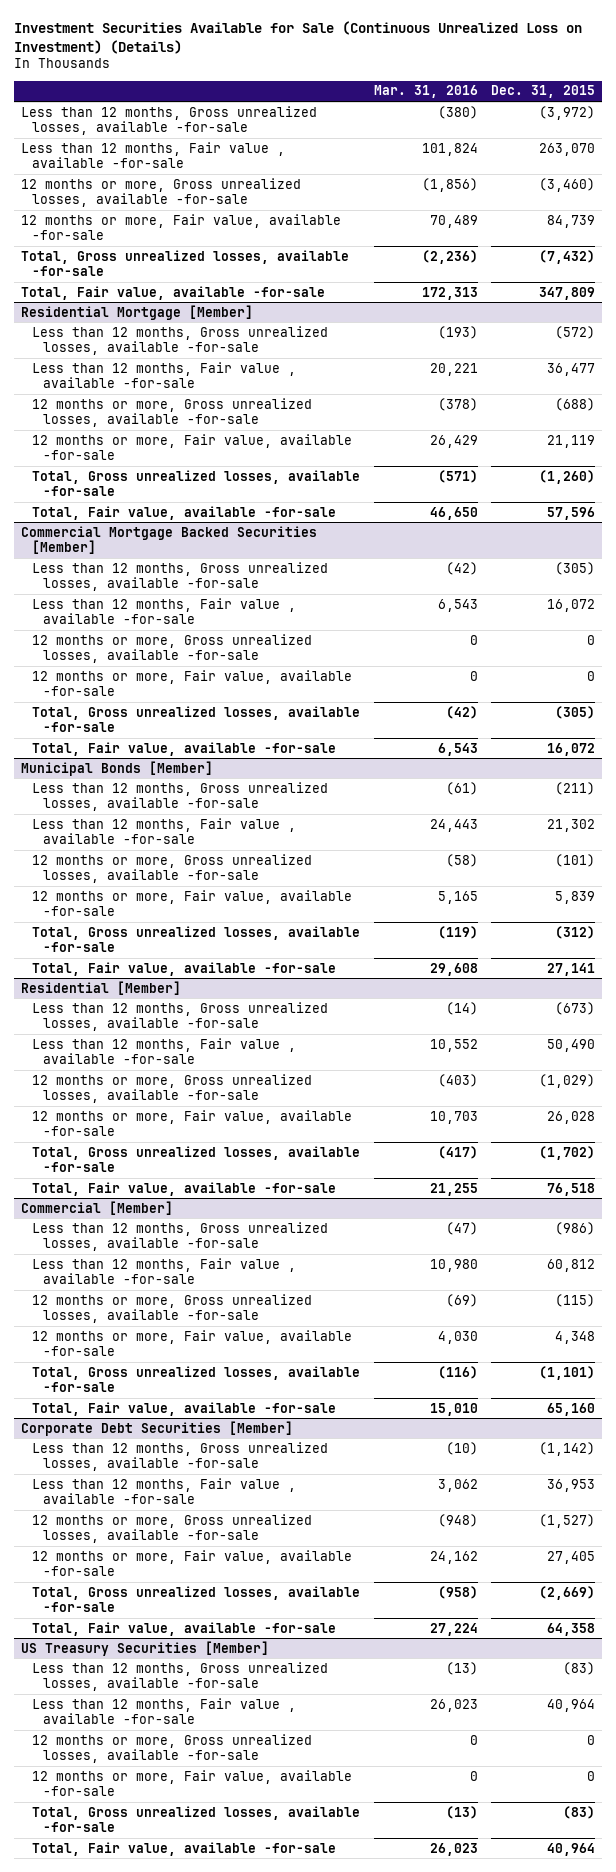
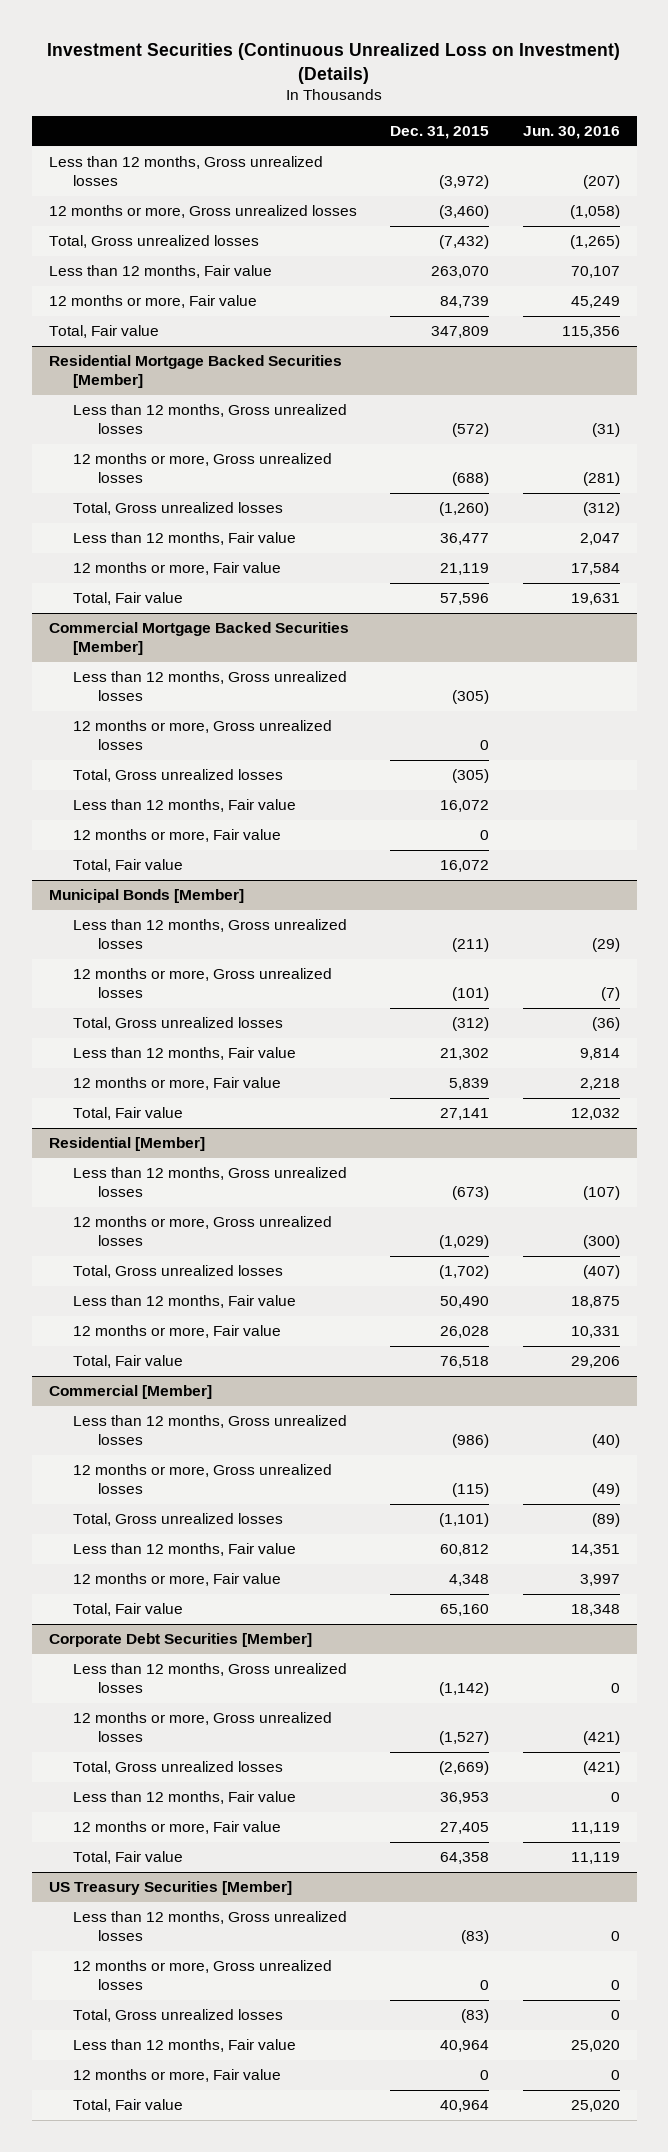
- Investment Securities Available for Sale (Continuous Unrealized Loss on Investment) (Details)
+ Investment Securities (Continuous Unrealized Loss on Investment) (Details)
- | Mar. 31, 2016 | Dec. 31, 2015
+ | Dec. 31, 2015 | Jun. 30, 2016
- Less than 12 months, Gross unrealized losses, available -for-sale | (380) | (3,972)
- Less than 12 months, Fair value , available -for-sale | 101,824 | 263,070
- 12 months or more, Gross unrealized losses, available -for-sale | (1,856) | (3,460)
- 12 months or more, Fair value, available -for-sale | 70,489 | 84,739
- Total, Gross unrealized losses, available -for-sale | (2,236) | (7,432)
- Total, Fair value, available -for-sale | 172,313 | 347,809
- Residential Mortgage [Member]
- Less than 12 months, Gross unrealized losses, available -for-sale | (193) | (572)
- Less than 12 months, Fair value , available -for-sale | 20,221 | 36,477
- 12 months or more, Gross unrealized losses, available -for-sale | (378) | (688)
- 12 months or more, Fair value, available -for-sale | 26,429 | 21,119
- Total, Gross unrealized losses, available -for-sale | (571) | (1,260)
- Total, Fair value, available -for-sale | 46,650 | 57,596
+ Less than 12 months, Gross unrealized losses | (3,972) | (207)
+ 12 months or more, Gross unrealized losses | (3,460) | (1,058)
+ Total, Gross unrealized losses | (7,432) | (1,265)
+ Less than 12 months, Fair value | 263,070 | 70,107
+ 12 months or more, Fair value | 84,739 | 45,249
+ Total, Fair value | 347,809 | 115,356
+ Residential Mortgage Backed Securities [Member]
+ Less than 12 months, Gross unrealized losses | (572) | (31)
+ 12 months or more, Gross unrealized losses | (688) | (281)
+ Total, Gross unrealized losses | (1,260) | (312)
+ Less than 12 months, Fair value | 36,477 | 2,047
+ 12 months or more, Fair value | 21,119 | 17,584
+ Total, Fair value | 57,596 | 19,631
@ Commercial Mortgage Backed Securities [Member]
- Less than 12 months, Gross unrealized losses, available -for-sale | (42) | (305)
- Less than 12 months, Fair value , available -for-sale | 6,543 | 16,072
- 12 months or more, Gross unrealized losses, available -for-sale | 0 | 0
- 12 months or more, Fair value, available -for-sale | 0 | 0
- Total, Gross unrealized losses, available -for-sale | (42) | (305)
- Total, Fair value, available -for-sale | 6,543 | 16,072
+ Less than 12 months, Gross unrealized losses | (305) |
+ 12 months or more, Gross unrealized losses | 0 |
+ Total, Gross unrealized losses | (305) |
+ Less than 12 months, Fair value | 16,072 |
+ 12 months or more, Fair value | 0 |
+ Total, Fair value | 16,072 |
@ Municipal Bonds [Member]
- Less than 12 months, Gross unrealized losses, available -for-sale | (61) | (211)
- Less than 12 months, Fair value , available -for-sale | 24,443 | 21,302
- 12 months or more, Gross unrealized losses, available -for-sale | (58) | (101)
- 12 months or more, Fair value, available -for-sale | 5,165 | 5,839
- Total, Gross unrealized losses, available -for-sale | (119) | (312)
- Total, Fair value, available -for-sale | 29,608 | 27,141
+ Less than 12 months, Gross unrealized losses | (211) | (29)
+ 12 months or more, Gross unrealized losses | (101) | (7)
+ Total, Gross unrealized losses | (312) | (36)
+ Less than 12 months, Fair value | 21,302 | 9,814
+ 12 months or more, Fair value | 5,839 | 2,218
+ Total, Fair value | 27,141 | 12,032
@ Residential [Member]
- Less than 12 months, Gross unrealized losses, available -for-sale | (14) | (673)
- Less than 12 months, Fair value , available -for-sale | 10,552 | 50,490
- 12 months or more, Gross unrealized losses, available -for-sale | (403) | (1,029)
- 12 months or more, Fair value, available -for-sale | 10,703 | 26,028
- Total, Gross unrealized losses, available -for-sale | (417) | (1,702)
- Total, Fair value, available -for-sale | 21,255 | 76,518
+ Less than 12 months, Gross unrealized losses | (673) | (107)
+ 12 months or more, Gross unrealized losses | (1,029) | (300)
+ Total, Gross unrealized losses | (1,702) | (407)
+ Less than 12 months, Fair value | 50,490 | 18,875
+ 12 months or more, Fair value | 26,028 | 10,331
+ Total, Fair value | 76,518 | 29,206
@ Commercial [Member]
- Less than 12 months, Gross unrealized losses, available -for-sale | (47) | (986)
- Less than 12 months, Fair value , available -for-sale | 10,980 | 60,812
- 12 months or more, Gross unrealized losses, available -for-sale | (69) | (115)
- 12 months or more, Fair value, available -for-sale | 4,030 | 4,348
- Total, Gross unrealized losses, available -for-sale | (116) | (1,101)
- Total, Fair value, available -for-sale | 15,010 | 65,160
+ Less than 12 months, Gross unrealized losses | (986) | (40)
+ 12 months or more, Gross unrealized losses | (115) | (49)
+ Total, Gross unrealized losses | (1,101) | (89)
+ Less than 12 months, Fair value | 60,812 | 14,351
+ 12 months or more, Fair value | 4,348 | 3,997
+ Total, Fair value | 65,160 | 18,348
@ Corporate Debt Securities [Member]
- Less than 12 months, Gross unrealized losses, available -for-sale | (10) | (1,142)
- Less than 12 months, Fair value , available -for-sale | 3,062 | 36,953
- 12 months or more, Gross unrealized losses, available -for-sale | (948) | (1,527)
- 12 months or more, Fair value, available -for-sale | 24,162 | 27,405
- Total, Gross unrealized losses, available -for-sale | (958) | (2,669)
- Total, Fair value, available -for-sale | 27,224 | 64,358
+ Less than 12 months, Gross unrealized losses | (1,142) | 0
+ 12 months or more, Gross unrealized losses | (1,527) | (421)
+ Total, Gross unrealized losses | (2,669) | (421)
+ Less than 12 months, Fair value | 36,953 | 0
+ 12 months or more, Fair value | 27,405 | 11,119
+ Total, Fair value | 64,358 | 11,119
@ US Treasury Securities [Member]
- Less than 12 months, Gross unrealized losses, available -for-sale | (13) | (83)
- Less than 12 months, Fair value , available -for-sale | 26,023 | 40,964
- 12 months or more, Gross unrealized losses, available -for-sale | 0 | 0
- 12 months or more, Fair value, available -for-sale | 0 | 0
- Total, Gross unrealized losses, available -for-sale | (13) | (83)
- Total, Fair value, available -for-sale | 26,023 | 40,964
+ Less than 12 months, Gross unrealized losses | (83) | 0
+ 12 months or more, Gross unrealized losses | 0 | 0
+ Total, Gross unrealized losses | (83) | 0
+ Less than 12 months, Fair value | 40,964 | 25,020
+ 12 months or more, Fair value | 0 | 0
+ Total, Fair value | 40,964 | 25,020

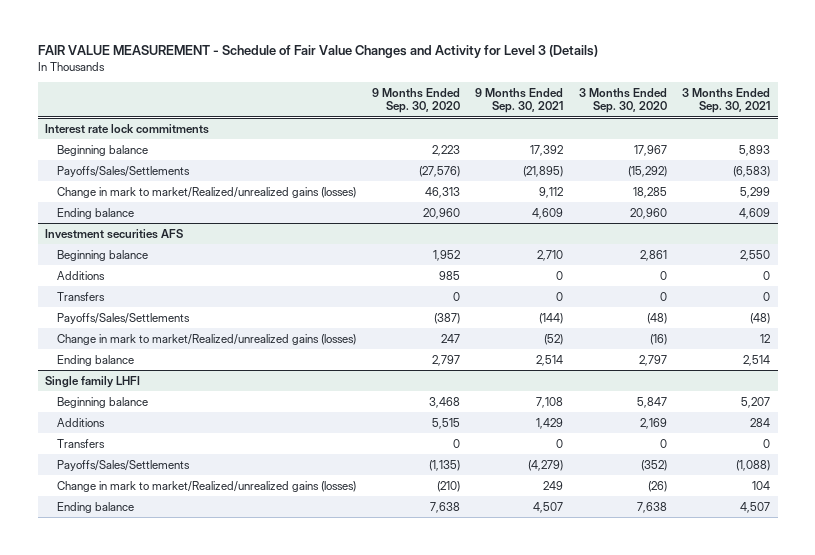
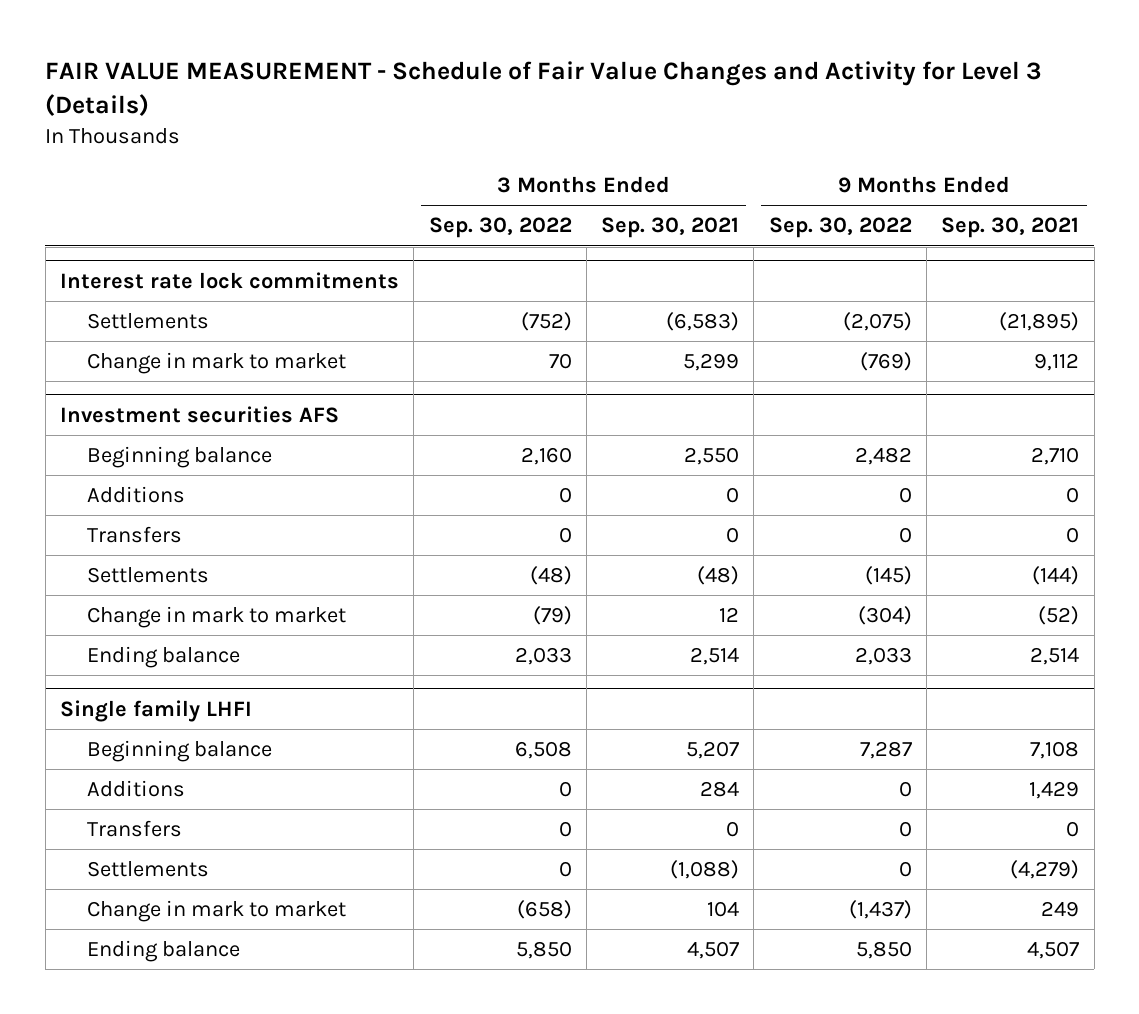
- | 9 Months Ended Sep. 30, 2020 | 9 Months Ended Sep. 30, 2021 | 3 Months Ended Sep. 30, 2020 | 3 Months Ended Sep. 30, 2021
+ | 3 Months Ended Sep. 30, 2022 | 3 Months Ended Sep. 30, 2021 | 9 Months Ended Sep. 30, 2022 | 9 Months Ended Sep. 30, 2021
@ Interest rate lock commitments
- Beginning balance | 2,223 | 17,392 | 17,967 | 5,893
- Payoffs/Sales/Settlements | (27,576) | (21,895) | (15,292) | (6,583)
- Change in mark to market/Realized/unrealized gains (losses) | 46,313 | 9,112 | 18,285 | 5,299
- Ending balance | 20,960 | 4,609 | 20,960 | 4,609
+ Settlements | (752) | (6,583) | (2,075) | (21,895)
+ Change in mark to market | 70 | 5,299 | (769) | 9,112
@ Investment securities AFS
- Payoffs/Sales/Settlements | (387) | (144) | (48) | (48)
- Change in mark to market/Realized/unrealized gains (losses) | 247 | (52) | (16) | 12
+ Settlements | (48) | (48) | (145) | (144)
+ Change in mark to market | (79) | 12 | (304) | (52)
@ Single family LHFI
- Payoffs/Sales/Settlements | (1,135) | (4,279) | (352) | (1,088)
- Change in mark to market/Realized/unrealized gains (losses) | (210) | 249 | (26) | 104
+ Settlements | 0 | (1,088) | 0 | (4,279)
+ Change in mark to market | (658) | 104 | (1,437) | 249

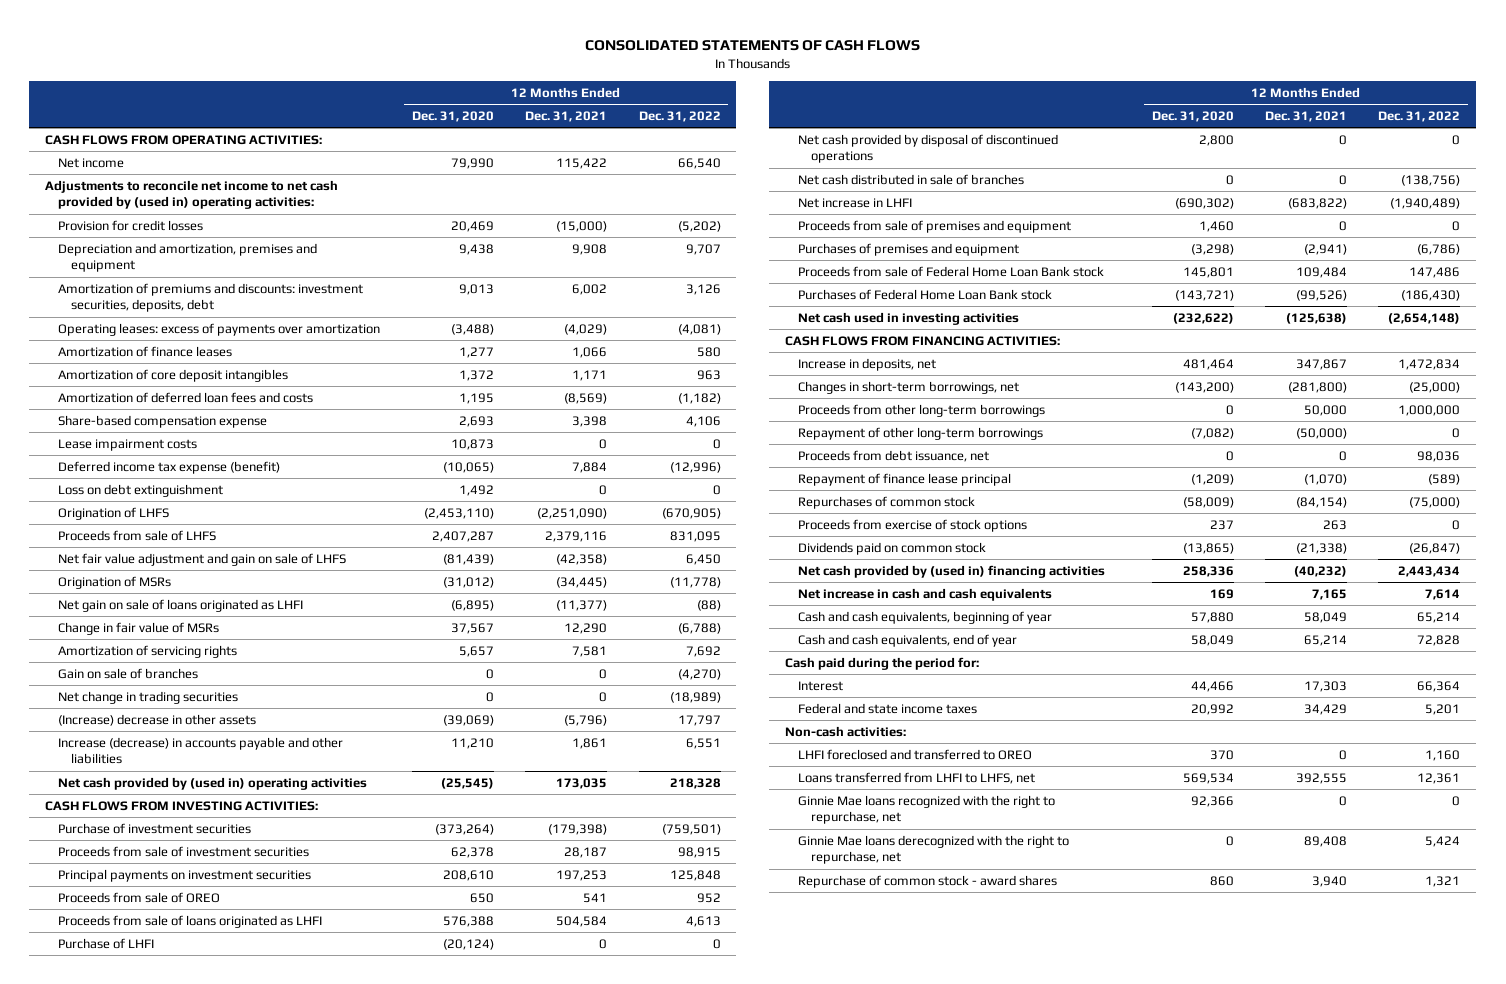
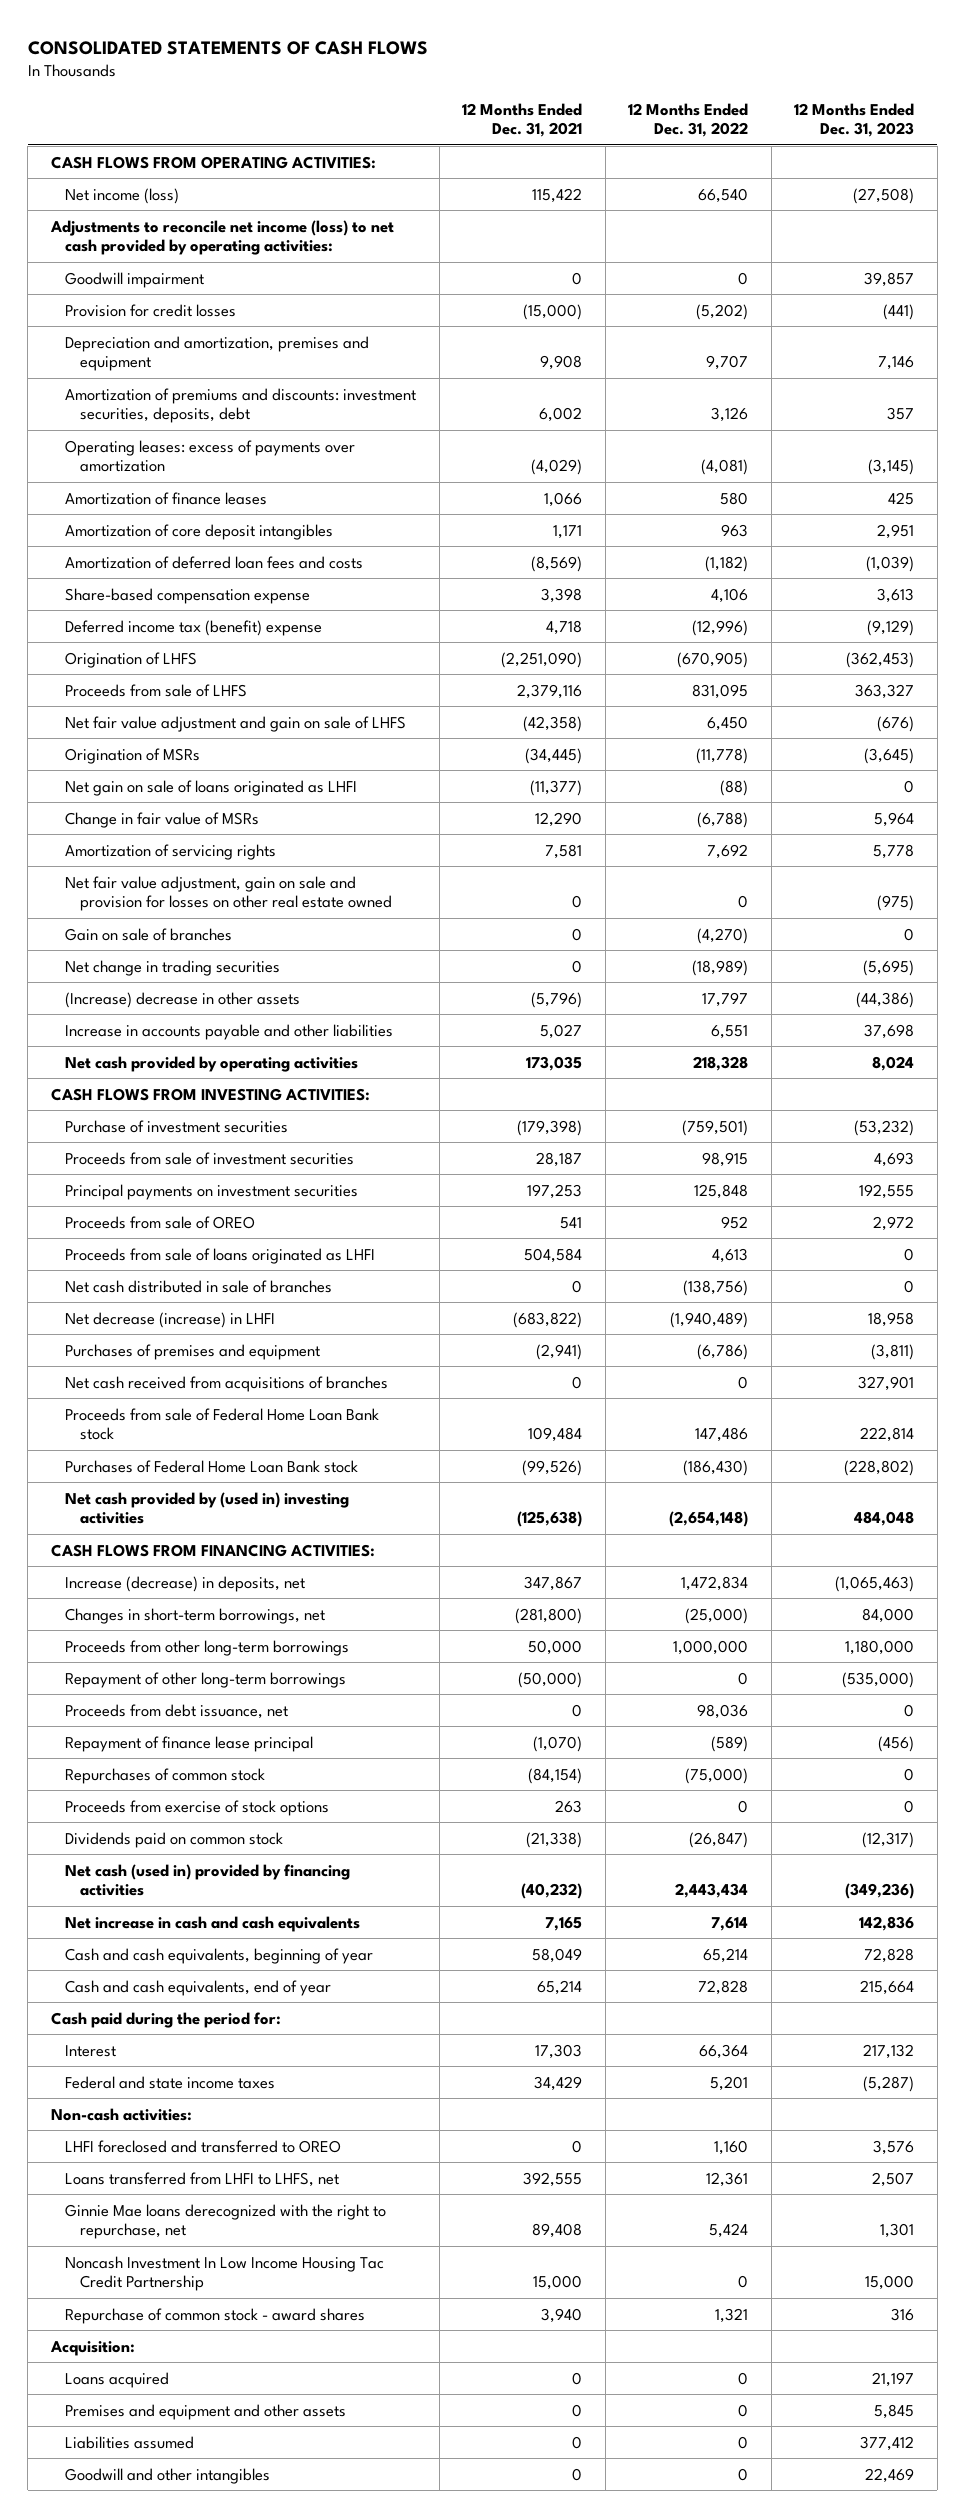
- | 12 Months Ended Dec. 31, 2020 | 12 Months Ended Dec. 31, 2021 | 12 Months Ended Dec. 31, 2022
+ | 12 Months Ended Dec. 31, 2021 | 12 Months Ended Dec. 31, 2022 | 12 Months Ended Dec. 31, 2023
- Net income | 79,990 | 115,422 | 66,540
- Adjustments to reconcile net income to net cash provided by (used in) operating activities:
+ Net income (loss) | 115,422 | 66,540 | (27,508)
+ Adjustments to reconcile net income (loss) to net cash provided by operating activities:
+ Goodwill impairment | 0 | 0 | 39,857
- Lease impairment costs | 10,873 | 0 | 0
- Deferred income tax expense (benefit) | (10,065) | 7,884 | (12,996)
- Loss on debt extinguishment | 1,492 | 0 | 0
+ Deferred income tax (benefit) expense | 4,718 | (12,996) | (9,129)
+ Net fair value adjustment, gain on sale and provision for losses on other real estate owned | 0 | 0 | (975)
- Increase (decrease) in accounts payable and other liabilities | 11,210 | 1,861 | 6,551
- Net cash provided by (used in) operating activities | (25,545) | 173,035 | 218,328
+ Increase in accounts payable and other liabilities | 5,027 | 6,551 | 37,698
+ Net cash provided by operating activities | 173,035 | 218,328 | 8,024
- Purchase of LHFI | (20,124) | 0 | 0
- Net cash provided by disposal of discontinued operations | 2,800 | 0 | 0
- Net increase in LHFI | (690,302) | (683,822) | (1,940,489)
- Proceeds from sale of premises and equipment | 1,460 | 0 | 0
+ Net decrease (increase) in LHFI | (683,822) | (1,940,489) | 18,958
+ Net cash received from acquisitions of branches | 0 | 0 | 327,901
- Net cash used in investing activities | (232,622) | (125,638) | (2,654,148)
+ Net cash provided by (used in) investing activities | (125,638) | (2,654,148) | 484,048
- Increase in deposits, net | 481,464 | 347,867 | 1,472,834
+ Increase (decrease) in deposits, net | 347,867 | 1,472,834 | (1,065,463)
- Net cash provided by (used in) financing activities | 258,336 | (40,232) | 2,443,434
+ Net cash (used in) provided by financing activities | (40,232) | 2,443,434 | (349,236)
- Ginnie Mae loans recognized with the right to repurchase, net | 92,366 | 0 | 0
+ Noncash Investment In Low Income Housing Tac Credit Partnership | 15,000 | 0 | 15,000
+ Acquisition:
+ Loans acquired | 0 | 0 | 21,197
+ Premises and equipment and other assets | 0 | 0 | 5,845
+ Liabilities assumed | 0 | 0 | 377,412
+ Goodwill and other intangibles | 0 | 0 | 22,469

